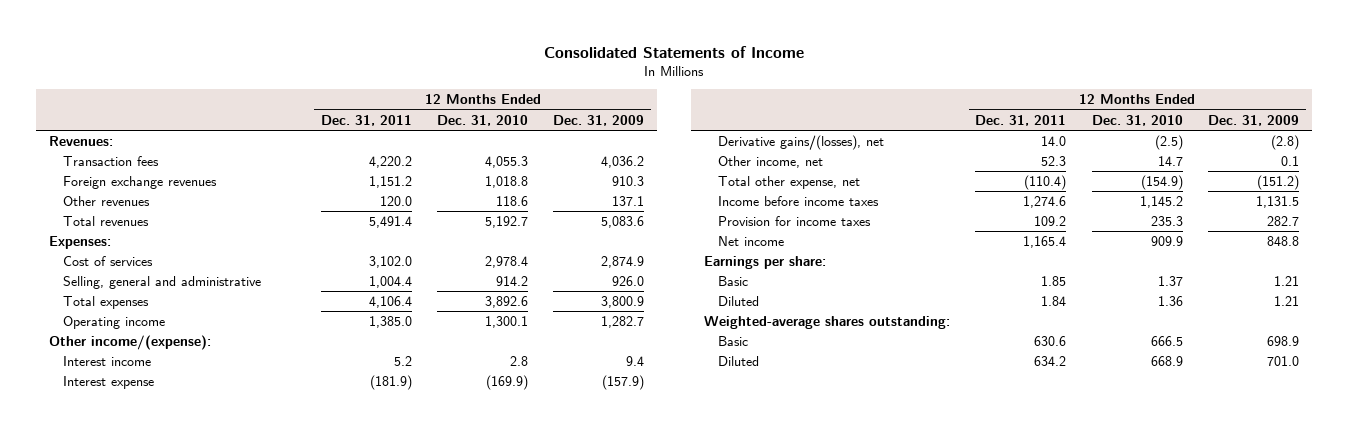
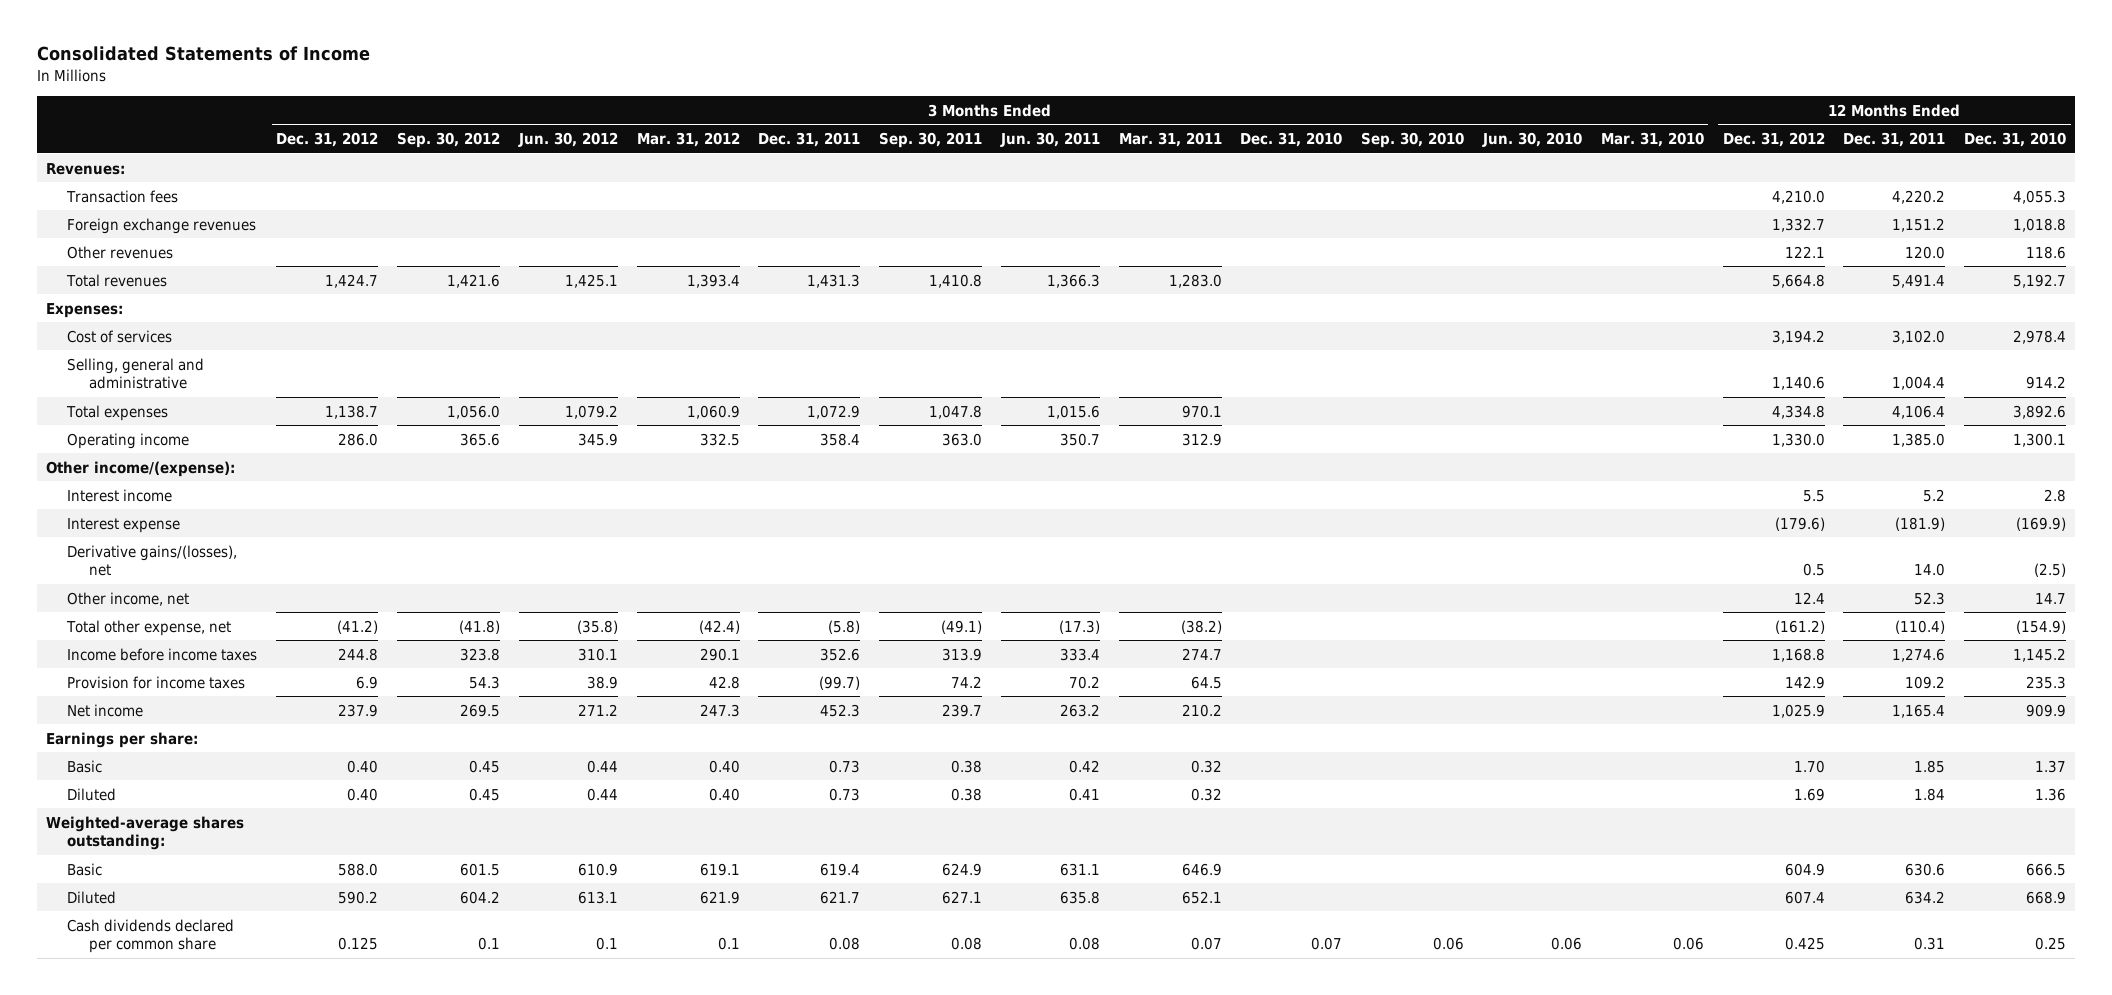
- | 12 Months Ended Dec. 31, 2011 | 12 Months Ended Dec. 31, 2010 | 12 Months Ended Dec. 31, 2009
+ | 3 Months Ended Dec. 31, 2012 | 3 Months Ended Sep. 30, 2012 | 3 Months Ended Jun. 30, 2012 | 3 Months Ended Mar. 31, 2012 | 3 Months Ended Dec. 31, 2011 | 3 Months Ended Sep. 30, 2011 | 3 Months Ended Jun. 30, 2011 | 3 Months Ended Mar. 31, 2011 | 3 Months Ended Dec. 31, 2010 | 3 Months Ended Sep. 30, 2010 | 3 Months Ended Jun. 30, 2010 | 3 Months Ended Mar. 31, 2010 | 12 Months Ended Dec. 31, 2012 | 12 Months Ended Dec. 31, 2011 | 12 Months Ended Dec. 31, 2010
+ Cash dividends declared per common share | 0.125 | 0.1 | 0.1 | 0.1 | 0.08 | 0.08 | 0.08 | 0.07 | 0.07 | 0.06 | 0.06 | 0.06 | 0.425 | 0.31 | 0.25

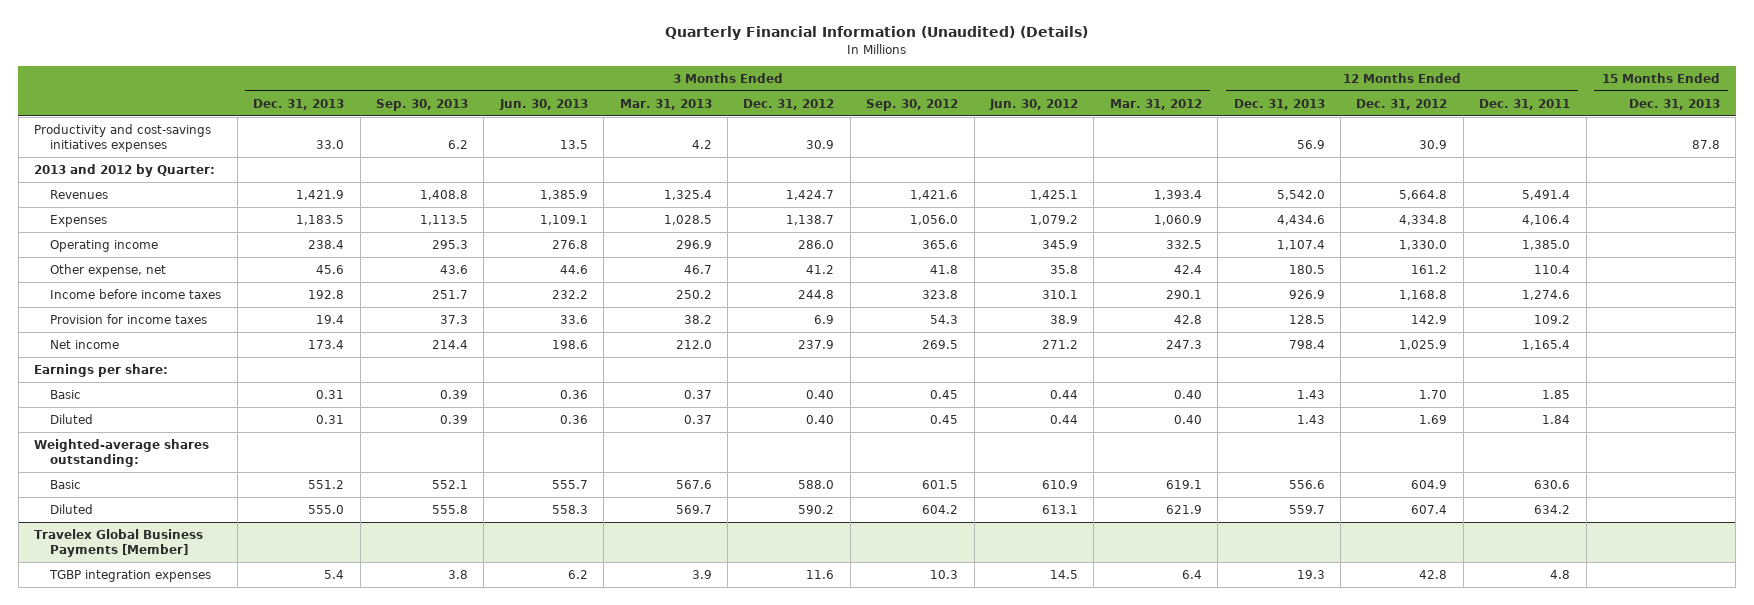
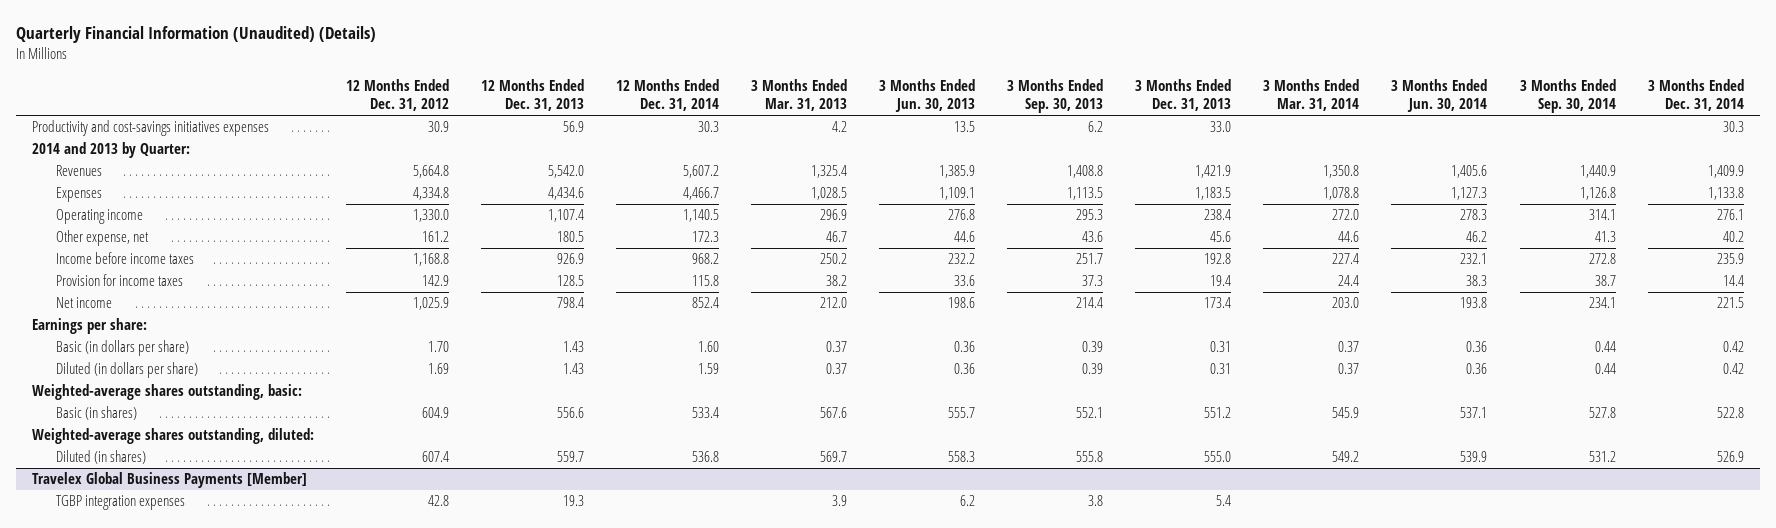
- | 3 Months Ended Dec. 31, 2013 | 3 Months Ended Sep. 30, 2013 | 3 Months Ended Jun. 30, 2013 | 3 Months Ended Mar. 31, 2013 | 3 Months Ended Dec. 31, 2012 | 3 Months Ended Sep. 30, 2012 | 3 Months Ended Jun. 30, 2012 | 3 Months Ended Mar. 31, 2012 | 12 Months Ended Dec. 31, 2013 | 12 Months Ended Dec. 31, 2012 | 12 Months Ended Dec. 31, 2011 | 15 Months Ended Dec. 31, 2013
+ | 12 Months Ended Dec. 31, 2012 | 12 Months Ended Dec. 31, 2013 | 12 Months Ended Dec. 31, 2014 | 3 Months Ended Mar. 31, 2013 | 3 Months Ended Jun. 30, 2013 | 3 Months Ended Sep. 30, 2013 | 3 Months Ended Dec. 31, 2013 | 3 Months Ended Mar. 31, 2014 | 3 Months Ended Jun. 30, 2014 | 3 Months Ended Sep. 30, 2014 | 3 Months Ended Dec. 31, 2014
- 2013 and 2012 by Quarter:
+ 2014 and 2013 by Quarter:
- Basic | 0.31 | 0.39 | 0.36 | 0.37 | 0.40 | 0.45 | 0.44 | 0.40 | 1.43 | 1.70 | 1.85 |
- Diluted | 0.31 | 0.39 | 0.36 | 0.37 | 0.40 | 0.45 | 0.44 | 0.40 | 1.43 | 1.69 | 1.84 |
- Weighted-average shares outstanding:
- Basic | 551.2 | 552.1 | 555.7 | 567.6 | 588.0 | 601.5 | 610.9 | 619.1 | 556.6 | 604.9 | 630.6 |
- Diluted | 555.0 | 555.8 | 558.3 | 569.7 | 590.2 | 604.2 | 613.1 | 621.9 | 559.7 | 607.4 | 634.2 |
+ Basic (in dollars per share) | 1.70 | 1.43 | 1.60 | 0.37 | 0.36 | 0.39 | 0.31 | 0.37 | 0.36 | 0.44 | 0.42
+ Diluted (in dollars per share) | 1.69 | 1.43 | 1.59 | 0.37 | 0.36 | 0.39 | 0.31 | 0.37 | 0.36 | 0.44 | 0.42
+ Weighted-average shares outstanding, basic:
+ Basic (in shares) | 604.9 | 556.6 | 533.4 | 567.6 | 555.7 | 552.1 | 551.2 | 545.9 | 537.1 | 527.8 | 522.8
+ Weighted-average shares outstanding, diluted:
+ Diluted (in shares) | 607.4 | 559.7 | 536.8 | 569.7 | 558.3 | 555.8 | 555.0 | 549.2 | 539.9 | 531.2 | 526.9

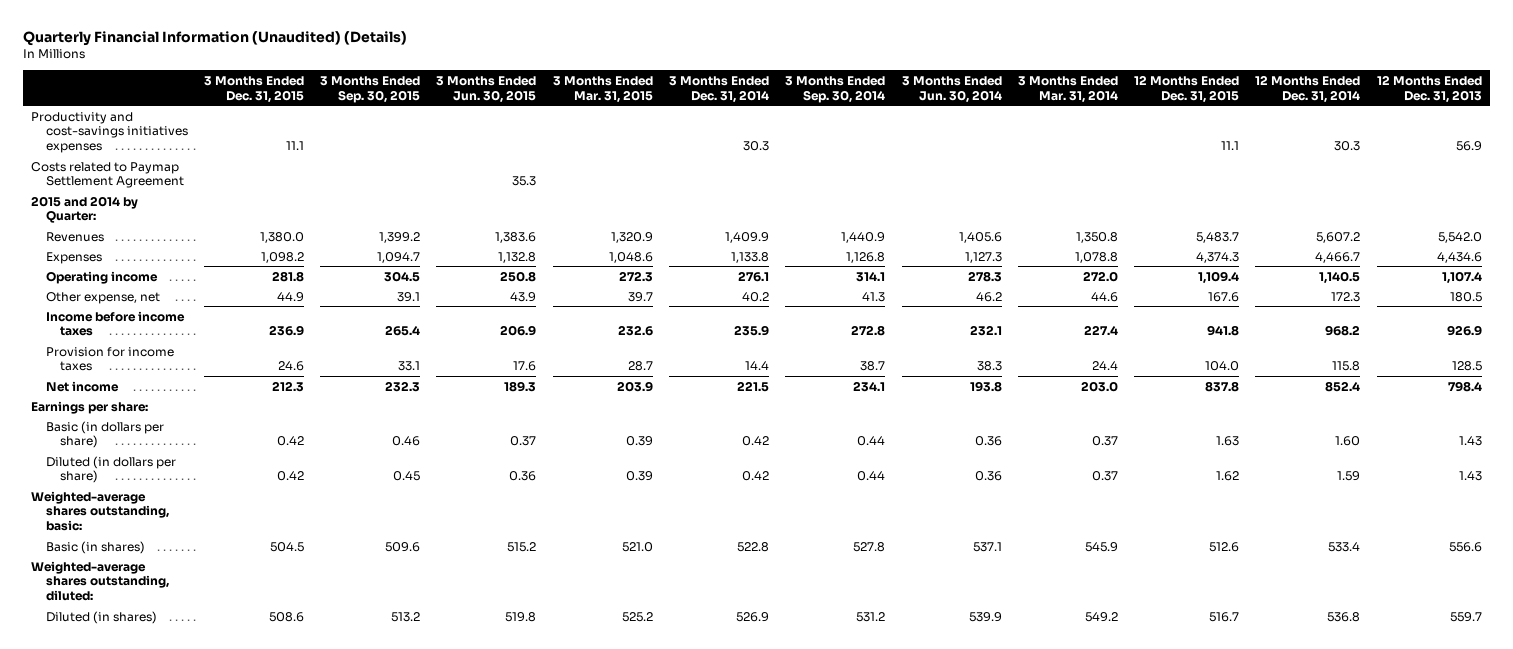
- | 12 Months Ended Dec. 31, 2012 | 12 Months Ended Dec. 31, 2013 | 12 Months Ended Dec. 31, 2014 | 3 Months Ended Mar. 31, 2013 | 3 Months Ended Jun. 30, 2013 | 3 Months Ended Sep. 30, 2013 | 3 Months Ended Dec. 31, 2013 | 3 Months Ended Mar. 31, 2014 | 3 Months Ended Jun. 30, 2014 | 3 Months Ended Sep. 30, 2014 | 3 Months Ended Dec. 31, 2014
+ | 3 Months Ended Dec. 31, 2015 | 3 Months Ended Sep. 30, 2015 | 3 Months Ended Jun. 30, 2015 | 3 Months Ended Mar. 31, 2015 | 3 Months Ended Dec. 31, 2014 | 3 Months Ended Sep. 30, 2014 | 3 Months Ended Jun. 30, 2014 | 3 Months Ended Mar. 31, 2014 | 12 Months Ended Dec. 31, 2015 | 12 Months Ended Dec. 31, 2014 | 12 Months Ended Dec. 31, 2013
- 2014 and 2013 by Quarter:
+ Costs related to Paymap Settlement Agreement | | | 35.3 | | | | | | | |
+ 2015 and 2014 by Quarter:
- Travelex Global Business Payments [Member]
- TGBP integration expenses | 42.8 | 19.3 | | 3.9 | 6.2 | 3.8 | 5.4 | | | |

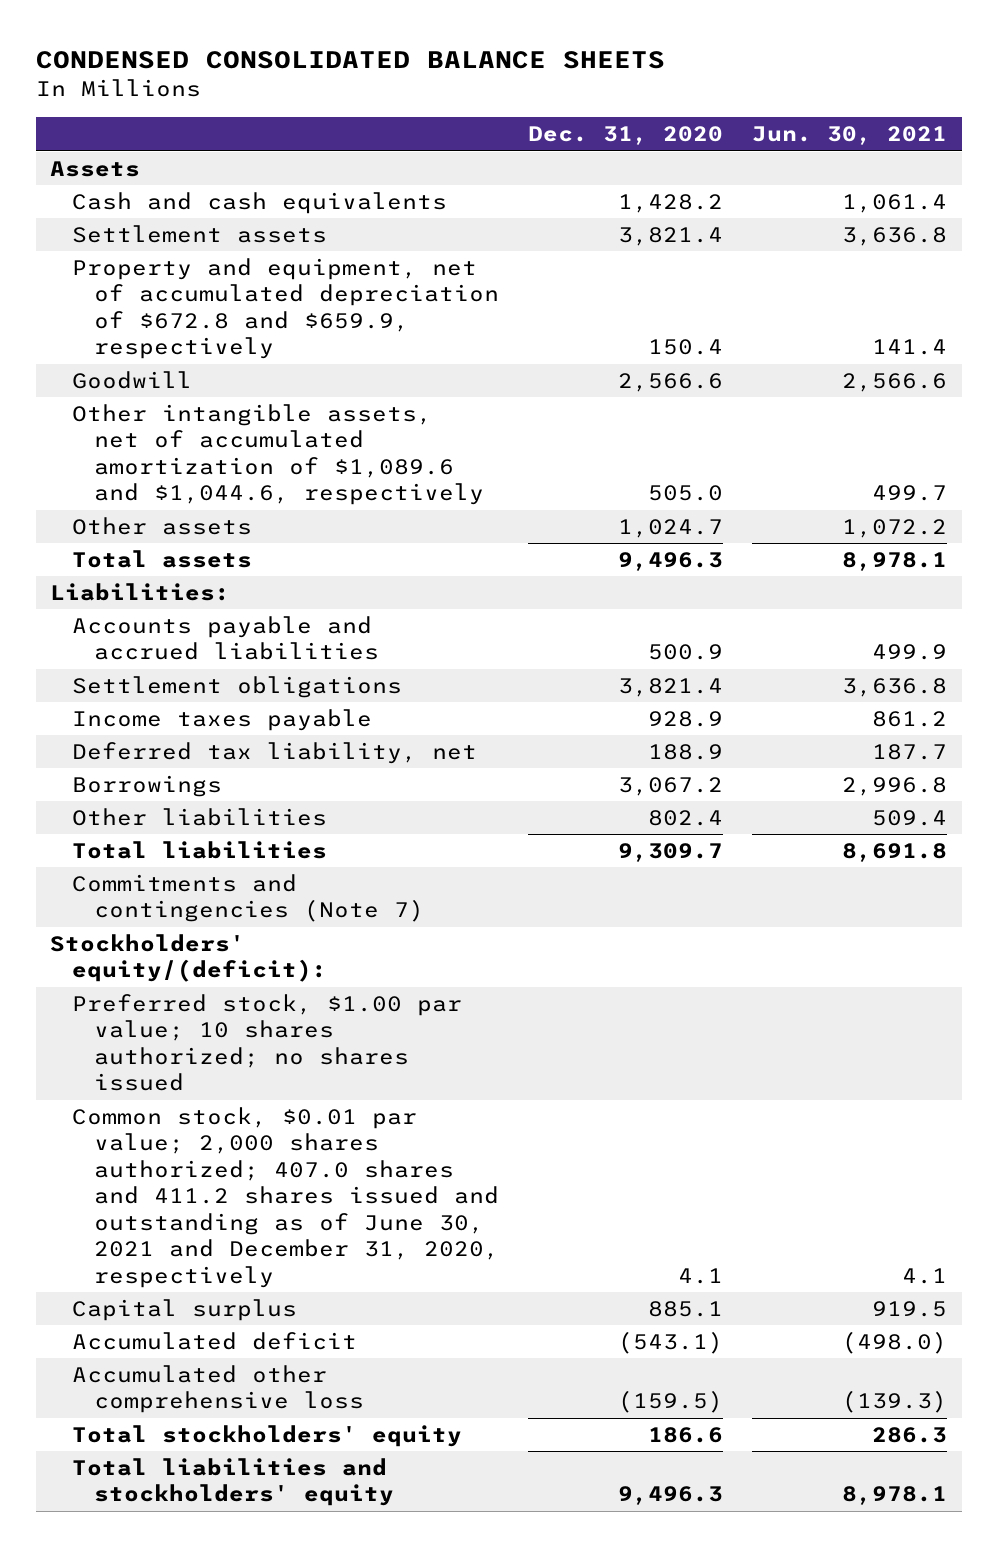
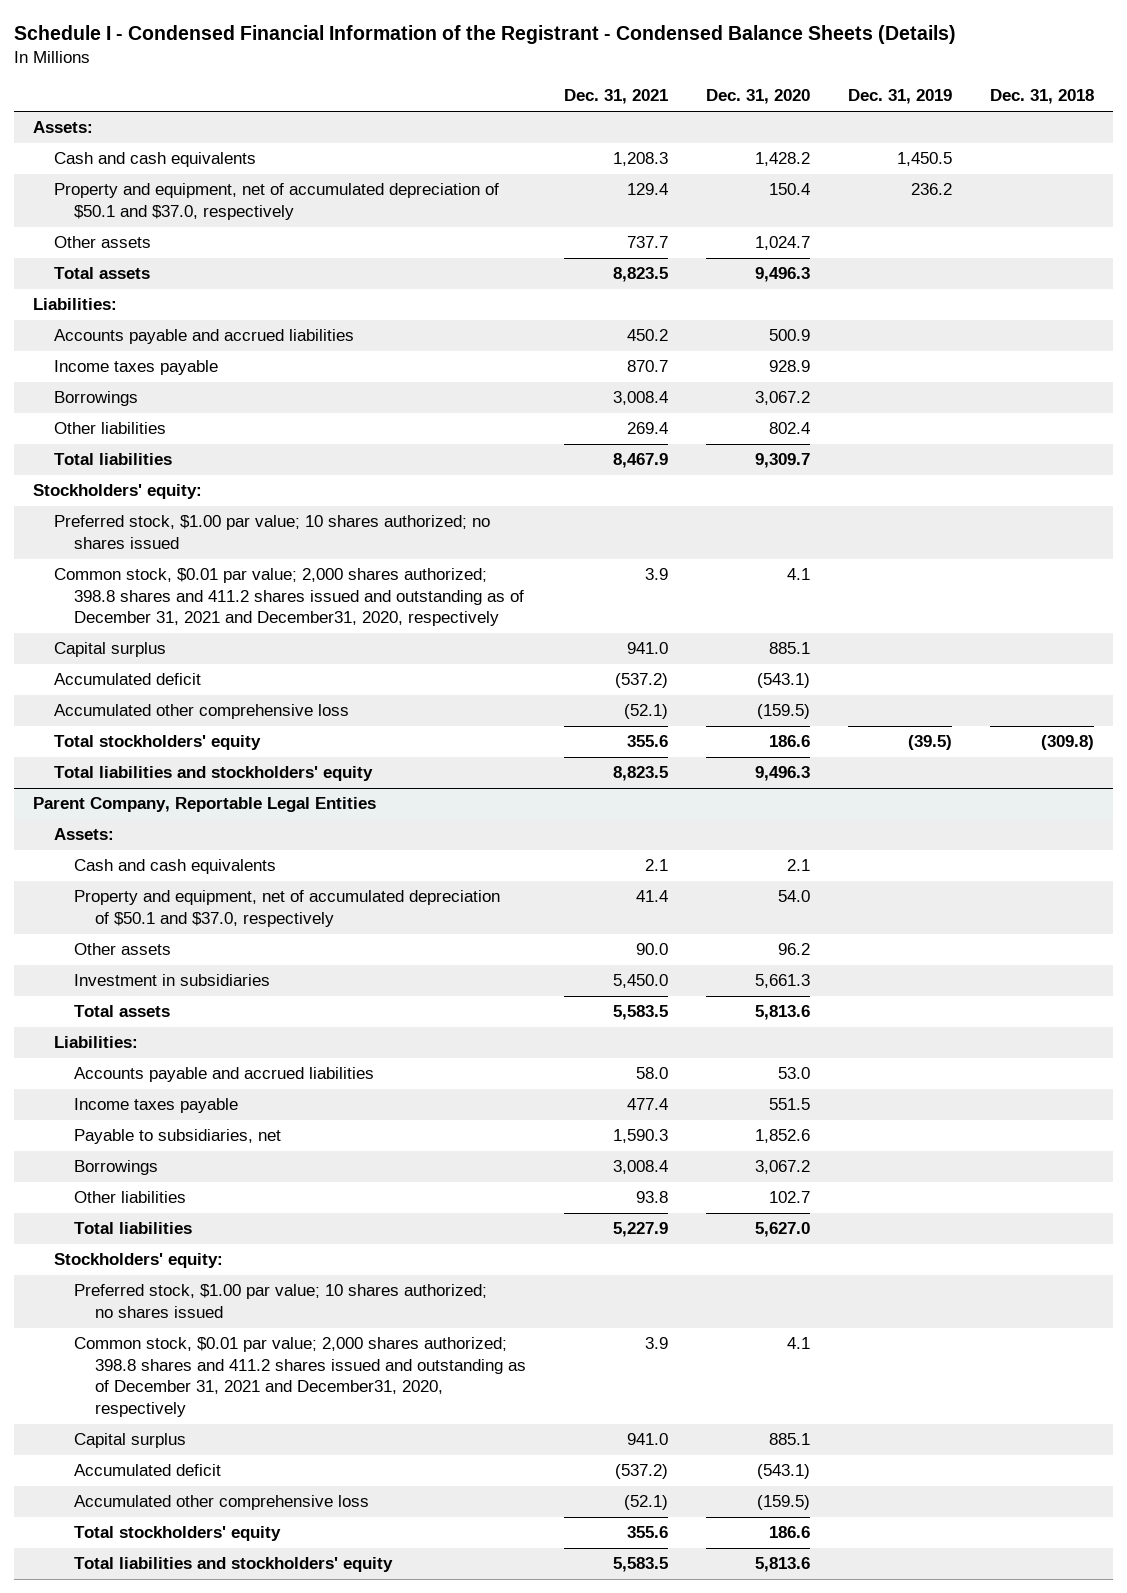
- CONDENSED CONSOLIDATED BALANCE SHEETS
+ Schedule I - Condensed Financial Information of the Registrant - Condensed Balance Sheets (Details)
- | Dec. 31, 2020 | Jun. 30, 2021
+ | Dec. 31, 2021 | Dec. 31, 2020 | Dec. 31, 2019 | Dec. 31, 2018
- Assets
+ Assets:
- Settlement assets | 3,821.4 | 3,636.8
- Property and equipment, net of accumulated depreciation of $672.8 and $659.9, respectively | 150.4 | 141.4
- Goodwill | 2,566.6 | 2,566.6
- Other intangible assets, net of accumulated amortization of $1,089.6 and $1,044.6, respectively | 505.0 | 499.7
+ Property and equipment, net of accumulated depreciation of $50.1 and $37.0, respectively | 129.4 | 150.4 | 236.2 |
- Settlement obligations | 3,821.4 | 3,636.8
- Deferred tax liability, net | 188.9 | 187.7
- Commitments and contingencies (Note 7)
- Stockholders' equity/(deficit):
+ Stockholders' equity:
- Common stock, $0.01 par value; 2,000 shares authorized; 407.0 shares and 411.2 shares issued and outstanding as of June 30, 2021 and December 31, 2020, respectively | 4.1 | 4.1
+ Common stock, $0.01 par value; 2,000 shares authorized; 398.8 shares and 411.2 shares issued and outstanding as of December 31, 2021 and December31, 2020, respectively | 3.9 | 4.1 | |
+ Parent Company, Reportable Legal Entities
+ Assets:
+ Cash and cash equivalents | 2.1 | 2.1 | |
+ Property and equipment, net of accumulated depreciation of $50.1 and $37.0, respectively | 41.4 | 54.0 | |
+ Other assets | 90.0 | 96.2 | |
+ Investment in subsidiaries | 5,450.0 | 5,661.3 | |
+ Total assets | 5,583.5 | 5,813.6 | |
+ Liabilities:
+ Accounts payable and accrued liabilities | 58.0 | 53.0 | |
+ Income taxes payable | 477.4 | 551.5 | |
+ Payable to subsidiaries, net | 1,590.3 | 1,852.6 | |
+ Borrowings | 3,008.4 | 3,067.2 | |
+ Other liabilities | 93.8 | 102.7 | |
+ Total liabilities | 5,227.9 | 5,627.0 | |
+ Stockholders' equity:
+ Preferred stock, $1.00 par value; 10 shares authorized; no shares issued
+ Common stock, $0.01 par value; 2,000 shares authorized; 398.8 shares and 411.2 shares issued and outstanding as of December 31, 2021 and December31, 2020, respectively | 3.9 | 4.1 | |
+ Capital surplus | 941.0 | 885.1 | |
+ Accumulated deficit | (537.2) | (543.1) | |
+ Accumulated other comprehensive loss | (52.1) | (159.5) | |
+ Total stockholders' equity | 355.6 | 186.6 | |
+ Total liabilities and stockholders' equity | 5,583.5 | 5,813.6 | |

